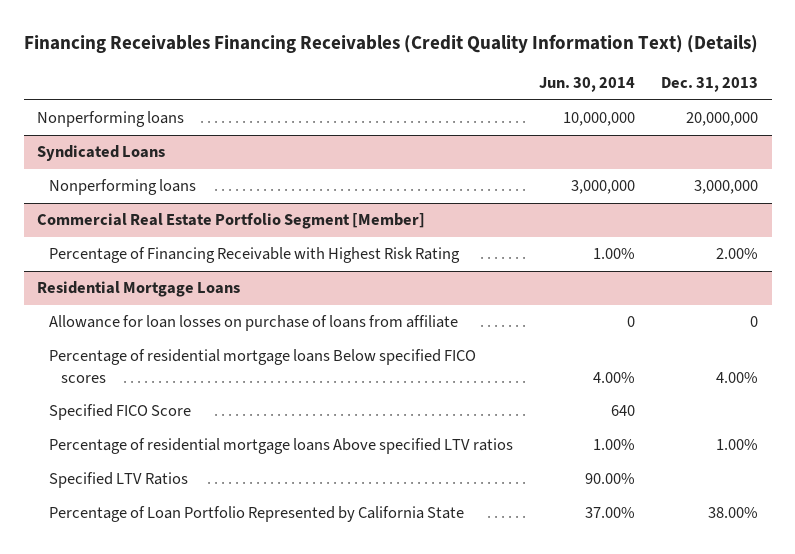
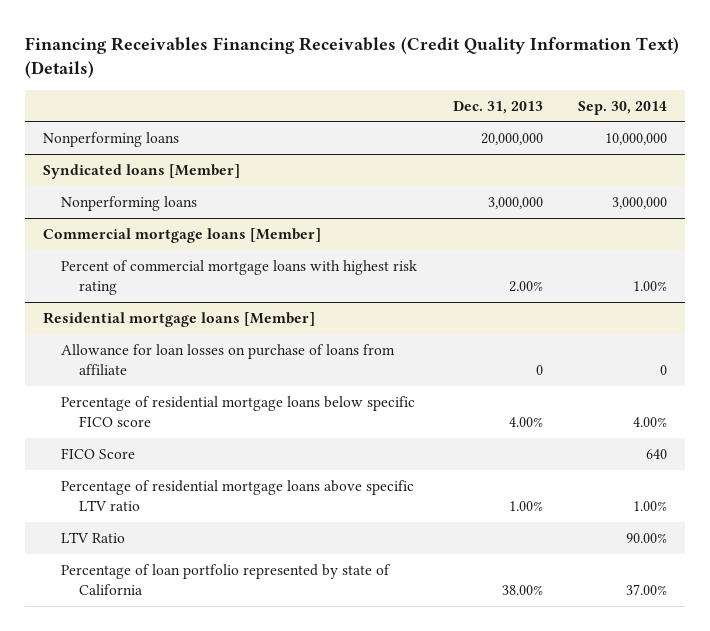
- | Jun. 30, 2014 | Dec. 31, 2013
+ | Dec. 31, 2013 | Sep. 30, 2014
- Syndicated Loans
+ Syndicated loans [Member]
- Commercial Real Estate Portfolio Segment [Member]
- Percentage of Financing Receivable with Highest Risk Rating | 1.00% | 2.00%
- Residential Mortgage Loans
+ Commercial mortgage loans [Member]
+ Percent of commercial mortgage loans with highest risk rating | 2.00% | 1.00%
+ Residential mortgage loans [Member]
- Percentage of residential mortgage loans Below specified FICO scores | 4.00% | 4.00%
- Specified FICO Score | 640 |
- Percentage of residential mortgage loans Above specified LTV ratios | 1.00% | 1.00%
- Specified LTV Ratios | 90.00% |
- Percentage of Loan Portfolio Represented by California State | 37.00% | 38.00%
+ Percentage of residential mortgage loans below specific FICO score | 4.00% | 4.00%
+ FICO Score | | 640
+ Percentage of residential mortgage loans above specific LTV ratio | 1.00% | 1.00%
+ LTV Ratio | | 90.00%
+ Percentage of loan portfolio represented by state of California | 38.00% | 37.00%

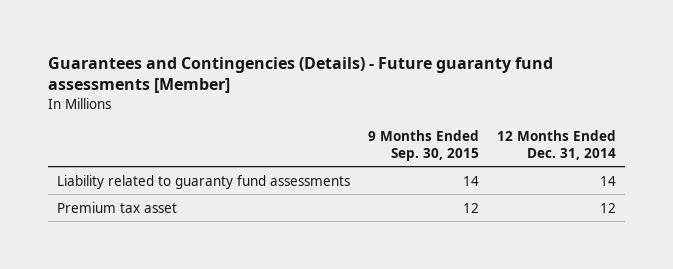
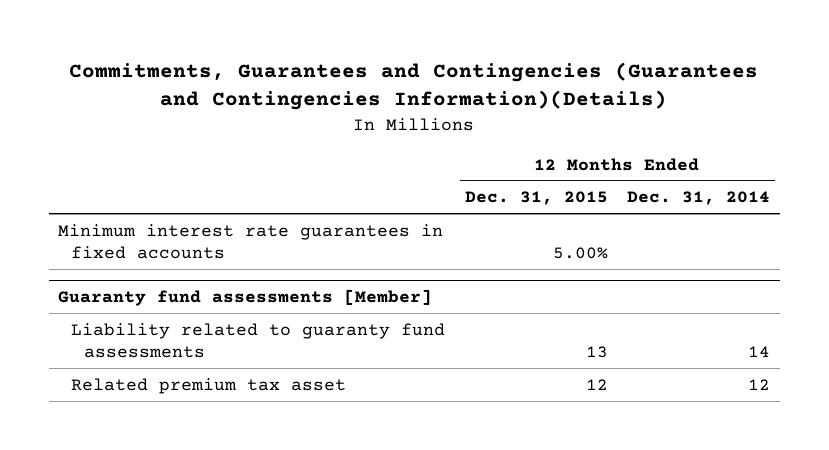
- Guarantees and Contingencies (Details) - Future guaranty fund assessments [Member]
+ Commitments, Guarantees and Contingencies (Guarantees and Contingencies Information)(Details)
- | 9 Months Ended Sep. 30, 2015 | 12 Months Ended Dec. 31, 2014
+ | 12 Months Ended Dec. 31, 2015 | 12 Months Ended Dec. 31, 2014
+ Minimum interest rate guarantees in fixed accounts | 5.00% |
+ Guaranty fund assessments [Member]
- Premium tax asset | 12 | 12
+ Related premium tax asset | 12 | 12

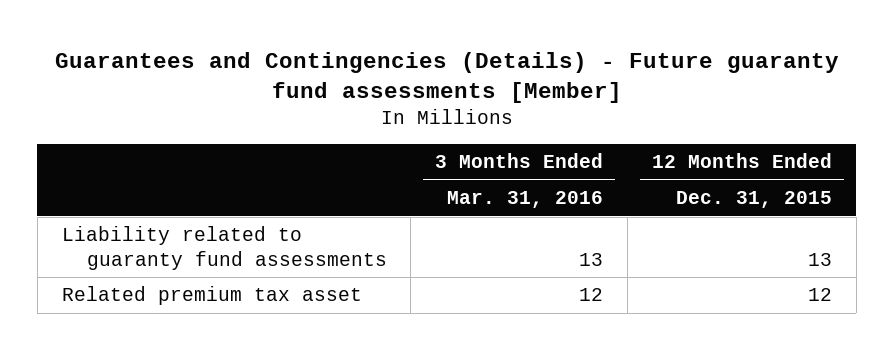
- Commitments, Guarantees and Contingencies (Guarantees and Contingencies Information)(Details)
+ Guarantees and Contingencies (Details) - Future guaranty fund assessments [Member]
- | 12 Months Ended Dec. 31, 2015 | 12 Months Ended Dec. 31, 2014
+ | 3 Months Ended Mar. 31, 2016 | 12 Months Ended Dec. 31, 2015
- Minimum interest rate guarantees in fixed accounts | 5.00% |
- Guaranty fund assessments [Member]

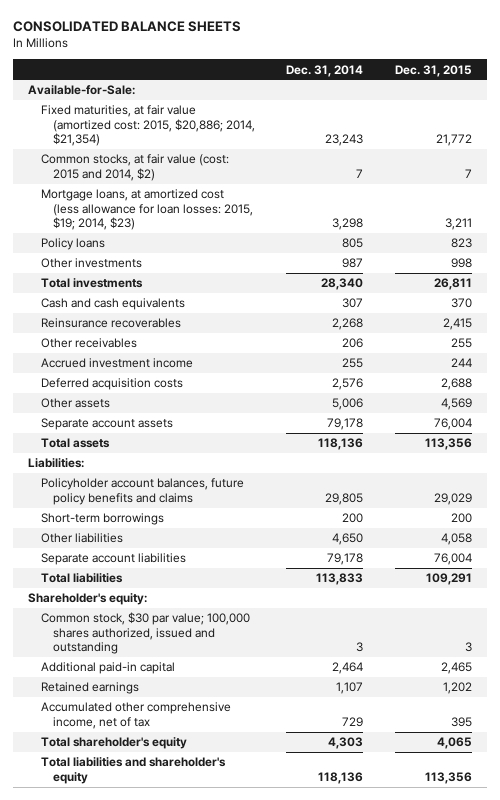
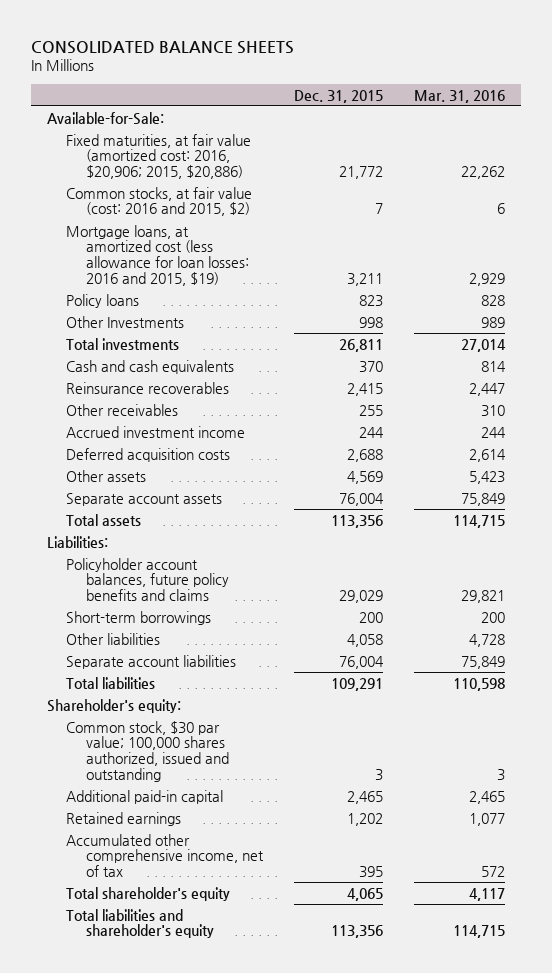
- | Dec. 31, 2014 | Dec. 31, 2015
+ | Dec. 31, 2015 | Mar. 31, 2016
- Fixed maturities, at fair value (amortized cost: 2015, $20,886; 2014, $21,354) | 23,243 | 21,772
- Common stocks, at fair value (cost: 2015 and 2014, $2) | 7 | 7
- Mortgage loans, at amortized cost (less allowance for loan losses: 2015, $19; 2014, $23) | 3,298 | 3,211
+ Fixed maturities, at fair value (amortized cost: 2016, $20,906; 2015, $20,886) | 21,772 | 22,262
+ Common stocks, at fair value (cost: 2016 and 2015, $2) | 7 | 6
+ Mortgage loans, at amortized cost (less allowance for loan losses: 2016 and 2015, $19) | 3,211 | 2,929
- Other investments | 987 | 998
+ Other Investments | 998 | 989

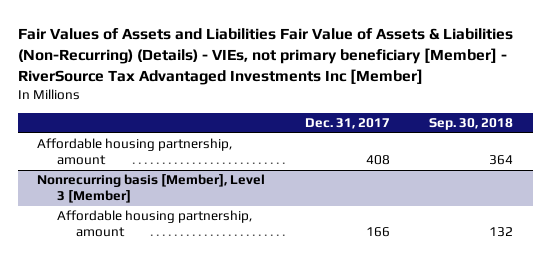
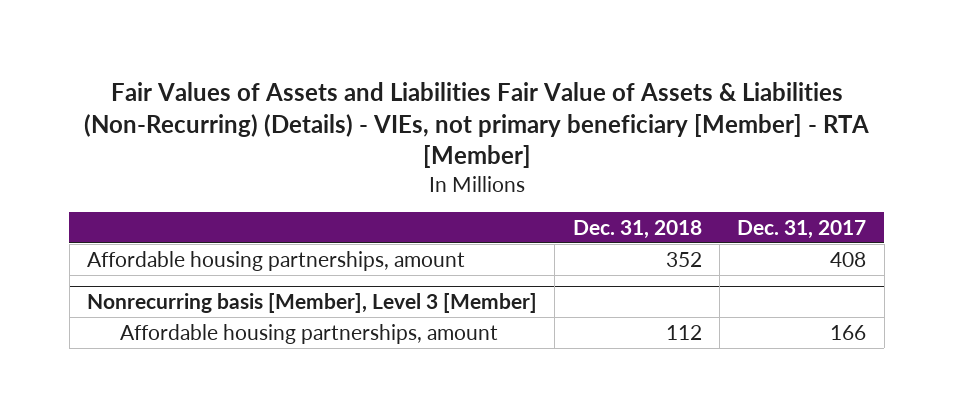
- Fair Values of Assets and Liabilities Fair Value of Assets & Liabilities (Non-Recurring) (Details) - VIEs, not primary beneficiary [Member] - RiverSource Tax Advantaged Investments Inc [Member]
+ Fair Values of Assets and Liabilities Fair Value of Assets & Liabilities (Non-Recurring) (Details) - VIEs, not primary beneficiary [Member] - RTA [Member]
- | Dec. 31, 2017 | Sep. 30, 2018
+ | Dec. 31, 2018 | Dec. 31, 2017
- Affordable housing partnership, amount | 408 | 364
+ Affordable housing partnerships, amount | 352 | 408
@ Nonrecurring basis [Member], Level 3 [Member]
- Affordable housing partnership, amount | 166 | 132
+ Affordable housing partnerships, amount | 112 | 166

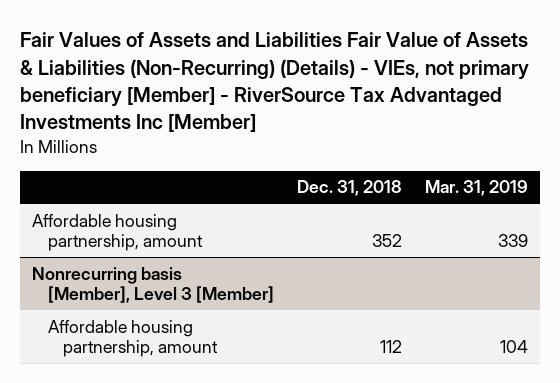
- Fair Values of Assets and Liabilities Fair Value of Assets & Liabilities (Non-Recurring) (Details) - VIEs, not primary beneficiary [Member] - RTA [Member]
+ Fair Values of Assets and Liabilities Fair Value of Assets & Liabilities (Non-Recurring) (Details) - VIEs, not primary beneficiary [Member] - RiverSource Tax Advantaged Investments Inc [Member]
- | Dec. 31, 2018 | Dec. 31, 2017
+ | Dec. 31, 2018 | Mar. 31, 2019
- Affordable housing partnerships, amount | 352 | 408
+ Affordable housing partnership, amount | 352 | 339
@ Nonrecurring basis [Member], Level 3 [Member]
- Affordable housing partnerships, amount | 112 | 166
+ Affordable housing partnership, amount | 112 | 104

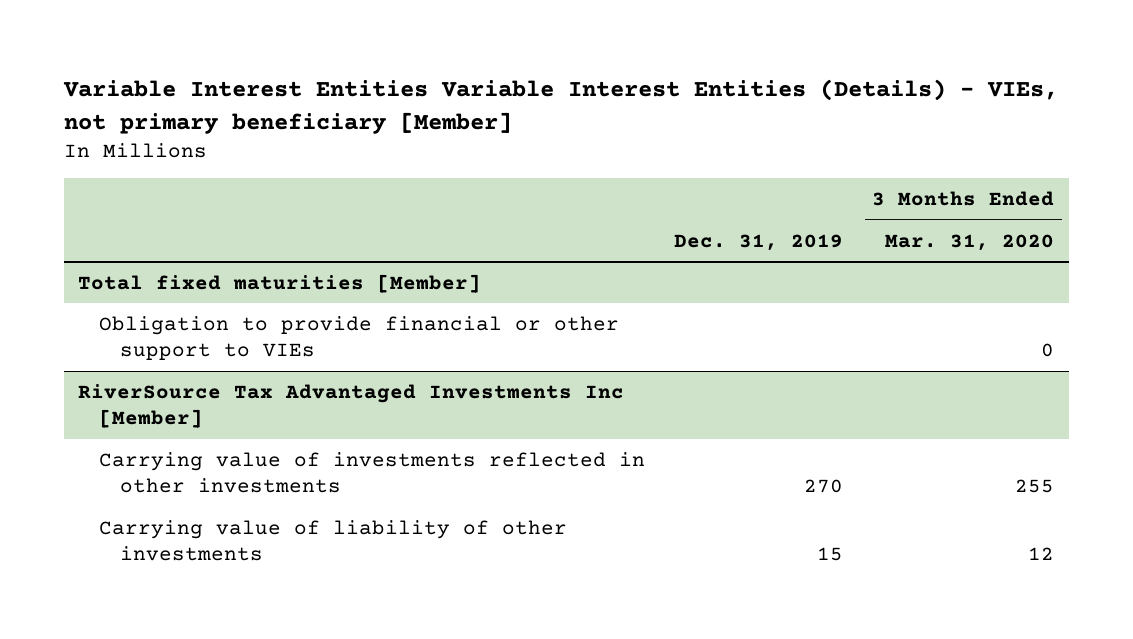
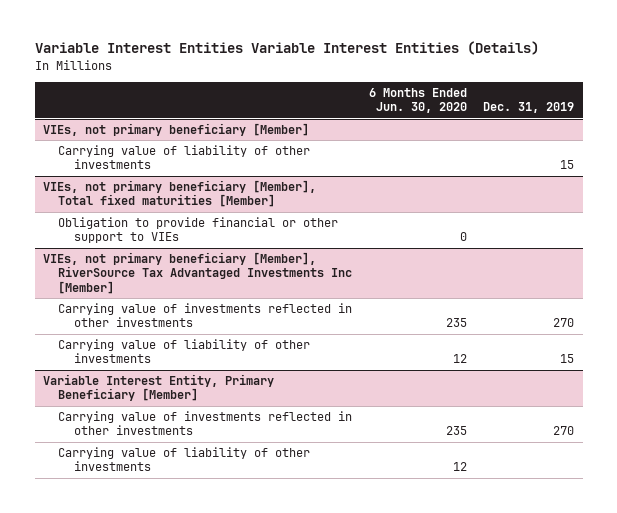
- Variable Interest Entities Variable Interest Entities (Details) - VIEs, not primary beneficiary [Member]
+ Variable Interest Entities Variable Interest Entities (Details)
- | Dec. 31, 2019 | 3 Months Ended Mar. 31, 2020
+ | 6 Months Ended Jun. 30, 2020 | Dec. 31, 2019
- Total fixed maturities [Member]
+ VIEs, not primary beneficiary [Member]
+ Carrying value of liability of other investments | | 15
+ VIEs, not primary beneficiary [Member], Total fixed maturities [Member]
- RiverSource Tax Advantaged Investments Inc [Member]
+ VIEs, not primary beneficiary [Member], RiverSource Tax Advantaged Investments Inc [Member]
+ Variable Interest Entity, Primary Beneficiary [Member]
+ Carrying value of investments reflected in other investments | 235 | 270
+ Carrying value of liability of other investments | 12 |

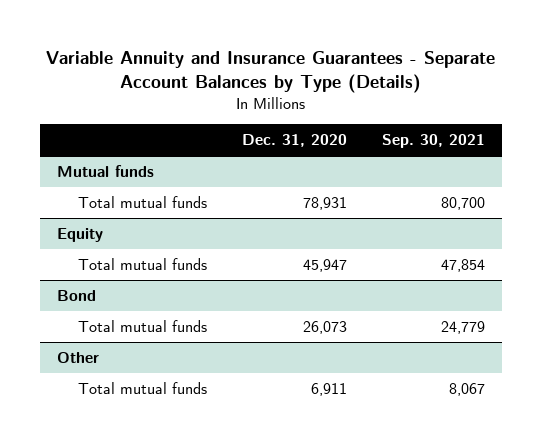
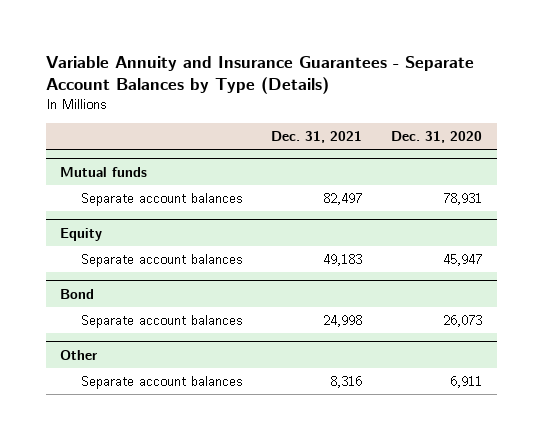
- | Dec. 31, 2020 | Sep. 30, 2021
+ | Dec. 31, 2021 | Dec. 31, 2020
@ Mutual funds
- Total mutual funds | 78,931 | 80,700
+ Separate account balances | 82,497 | 78,931
@ Equity
- Total mutual funds | 45,947 | 47,854
+ Separate account balances | 49,183 | 45,947
@ Bond
- Total mutual funds | 26,073 | 24,779
+ Separate account balances | 24,998 | 26,073
@ Other
- Total mutual funds | 6,911 | 8,067
+ Separate account balances | 8,316 | 6,911

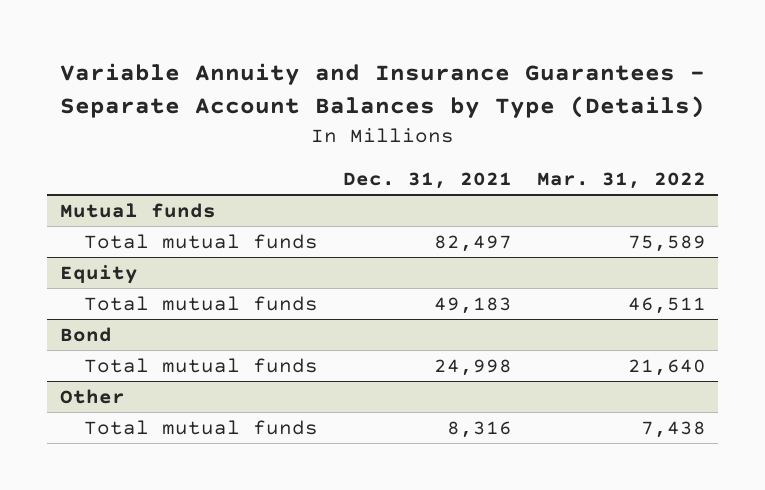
- | Dec. 31, 2021 | Dec. 31, 2020
+ | Dec. 31, 2021 | Mar. 31, 2022
@ Mutual funds
- Separate account balances | 82,497 | 78,931
+ Total mutual funds | 82,497 | 75,589
@ Equity
- Separate account balances | 49,183 | 45,947
+ Total mutual funds | 49,183 | 46,511
@ Bond
- Separate account balances | 24,998 | 26,073
+ Total mutual funds | 24,998 | 21,640
@ Other
- Separate account balances | 8,316 | 6,911
+ Total mutual funds | 8,316 | 7,438

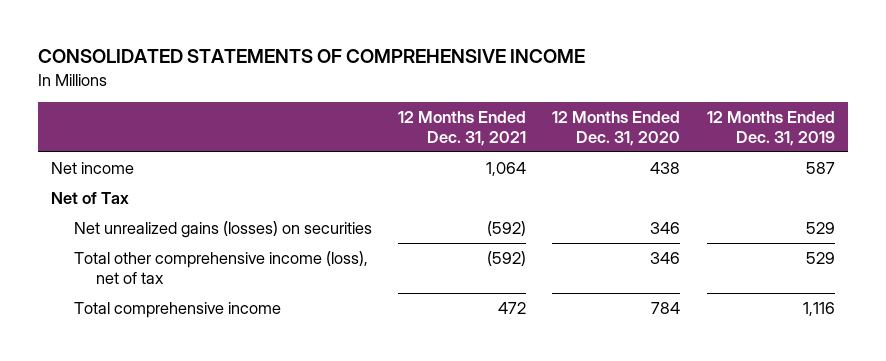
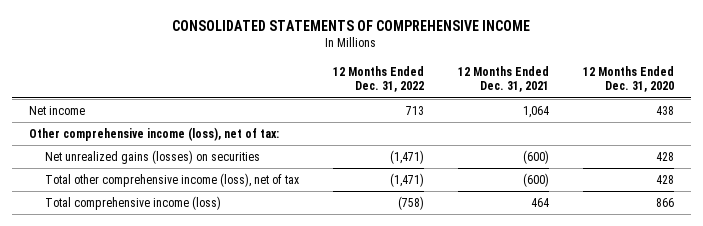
- | 12 Months Ended Dec. 31, 2021 | 12 Months Ended Dec. 31, 2020 | 12 Months Ended Dec. 31, 2019
+ | 12 Months Ended Dec. 31, 2022 | 12 Months Ended Dec. 31, 2021 | 12 Months Ended Dec. 31, 2020
- Net of Tax
- Net unrealized gains (losses) on securities | (592) | 346 | 529
- Total other comprehensive income (loss), net of tax | (592) | 346 | 529
- Total comprehensive income | 472 | 784 | 1,116
+ Other comprehensive income (loss), net of tax:
+ Net unrealized gains (losses) on securities | (1,471) | (600) | 428
+ Total other comprehensive income (loss), net of tax | (1,471) | (600) | 428
+ Total comprehensive income (loss) | (758) | 464 | 866

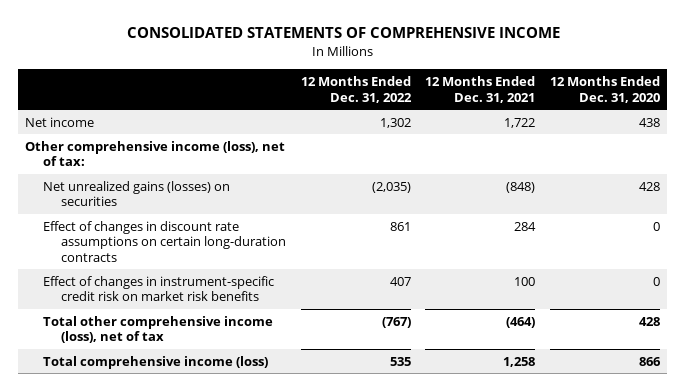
- Net income | 713 | 1,064 | 438
+ Net income | 1,302 | 1,722 | 438
- Net unrealized gains (losses) on securities | (1,471) | (600) | 428
- Total other comprehensive income (loss), net of tax | (1,471) | (600) | 428
- Total comprehensive income (loss) | (758) | 464 | 866
+ Net unrealized gains (losses) on securities | (2,035) | (848) | 428
+ Effect of changes in discount rate assumptions on certain long-duration contracts | 861 | 284 | 0
+ Effect of changes in instrument-specific credit risk on market risk benefits | 407 | 100 | 0
+ Total other comprehensive income (loss), net of tax | (767) | (464) | 428
+ Total comprehensive income (loss) | 535 | 1,258 | 866

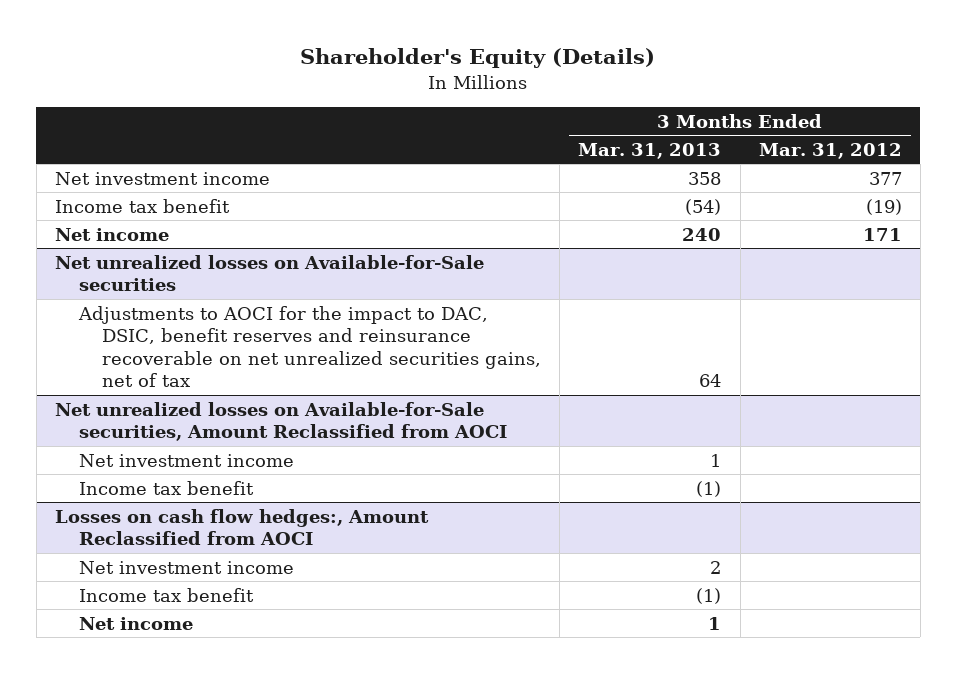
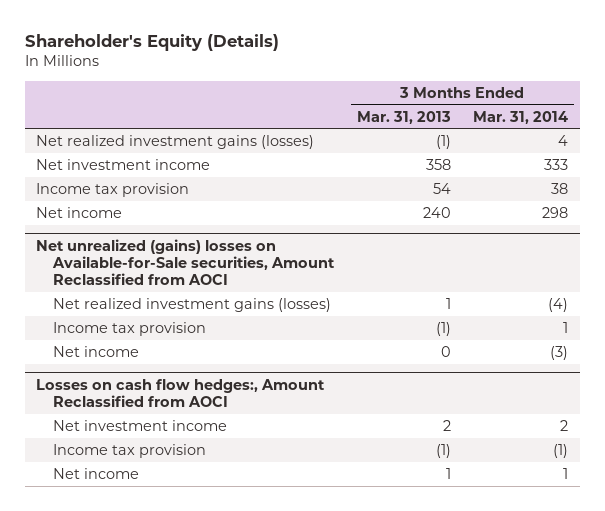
- | 3 Months Ended Mar. 31, 2013 | 3 Months Ended Mar. 31, 2012
+ | 3 Months Ended Mar. 31, 2013 | 3 Months Ended Mar. 31, 2014
+ Net realized investment gains (losses) | (1) | 4
- Income tax benefit | (54) | (19)
+ Income tax provision | 54 | 38
- Net unrealized losses on Available-for-Sale securities
- Adjustments to AOCI for the impact to DAC, DSIC, benefit reserves and reinsurance recoverable on net unrealized securities gains, net of tax | 64 |
- Net unrealized losses on Available-for-Sale securities, Amount Reclassified from AOCI
- Net investment income | 1 |
- Income tax benefit | (1) |
+ Net unrealized (gains) losses on Available-for-Sale securities, Amount Reclassified from AOCI
+ Net realized investment gains (losses) | 1 | (4)
+ Income tax provision | (1) | 1
+ Net income | 0 | (3)
@ Losses on cash flow hedges:, Amount Reclassified from AOCI
- Income tax benefit | (1) |
+ Income tax provision | (1) | (1)

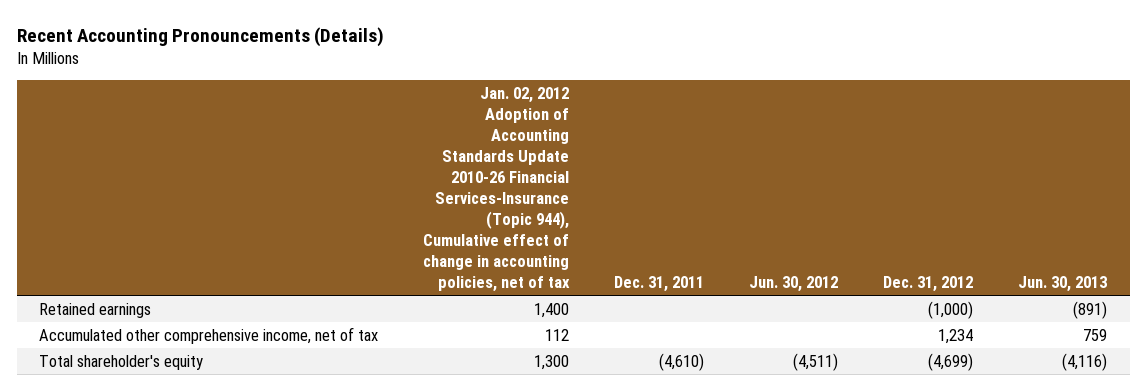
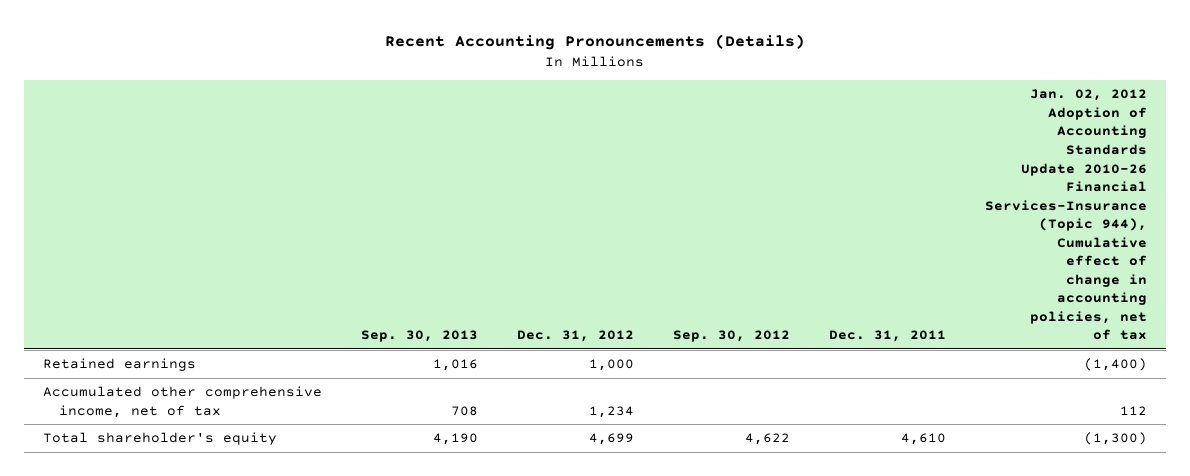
- | Jan. 02, 2012 Adoption of Accounting Standards Update 2010-26 Financial Services-Insurance (Topic 944), Cumulative effect of change in accounting policies, net of tax | Dec. 31, 2011 | Jun. 30, 2012 | Dec. 31, 2012 | Jun. 30, 2013
+ | Sep. 30, 2013 | Dec. 31, 2012 | Sep. 30, 2012 | Dec. 31, 2011 | Jan. 02, 2012 Adoption of Accounting Standards Update 2010-26 Financial Services-Insurance (Topic 944), Cumulative effect of change in accounting policies, net of tax
- Retained earnings | 1,400 | | | (1,000) | (891)
+ Retained earnings | 1,016 | 1,000 | | | (1,400)
- Total shareholder's equity | 1,300 | (4,610) | (4,511) | (4,699) | (4,116)
+ Total shareholder's equity | 4,190 | 4,699 | 4,622 | 4,610 | (1,300)

